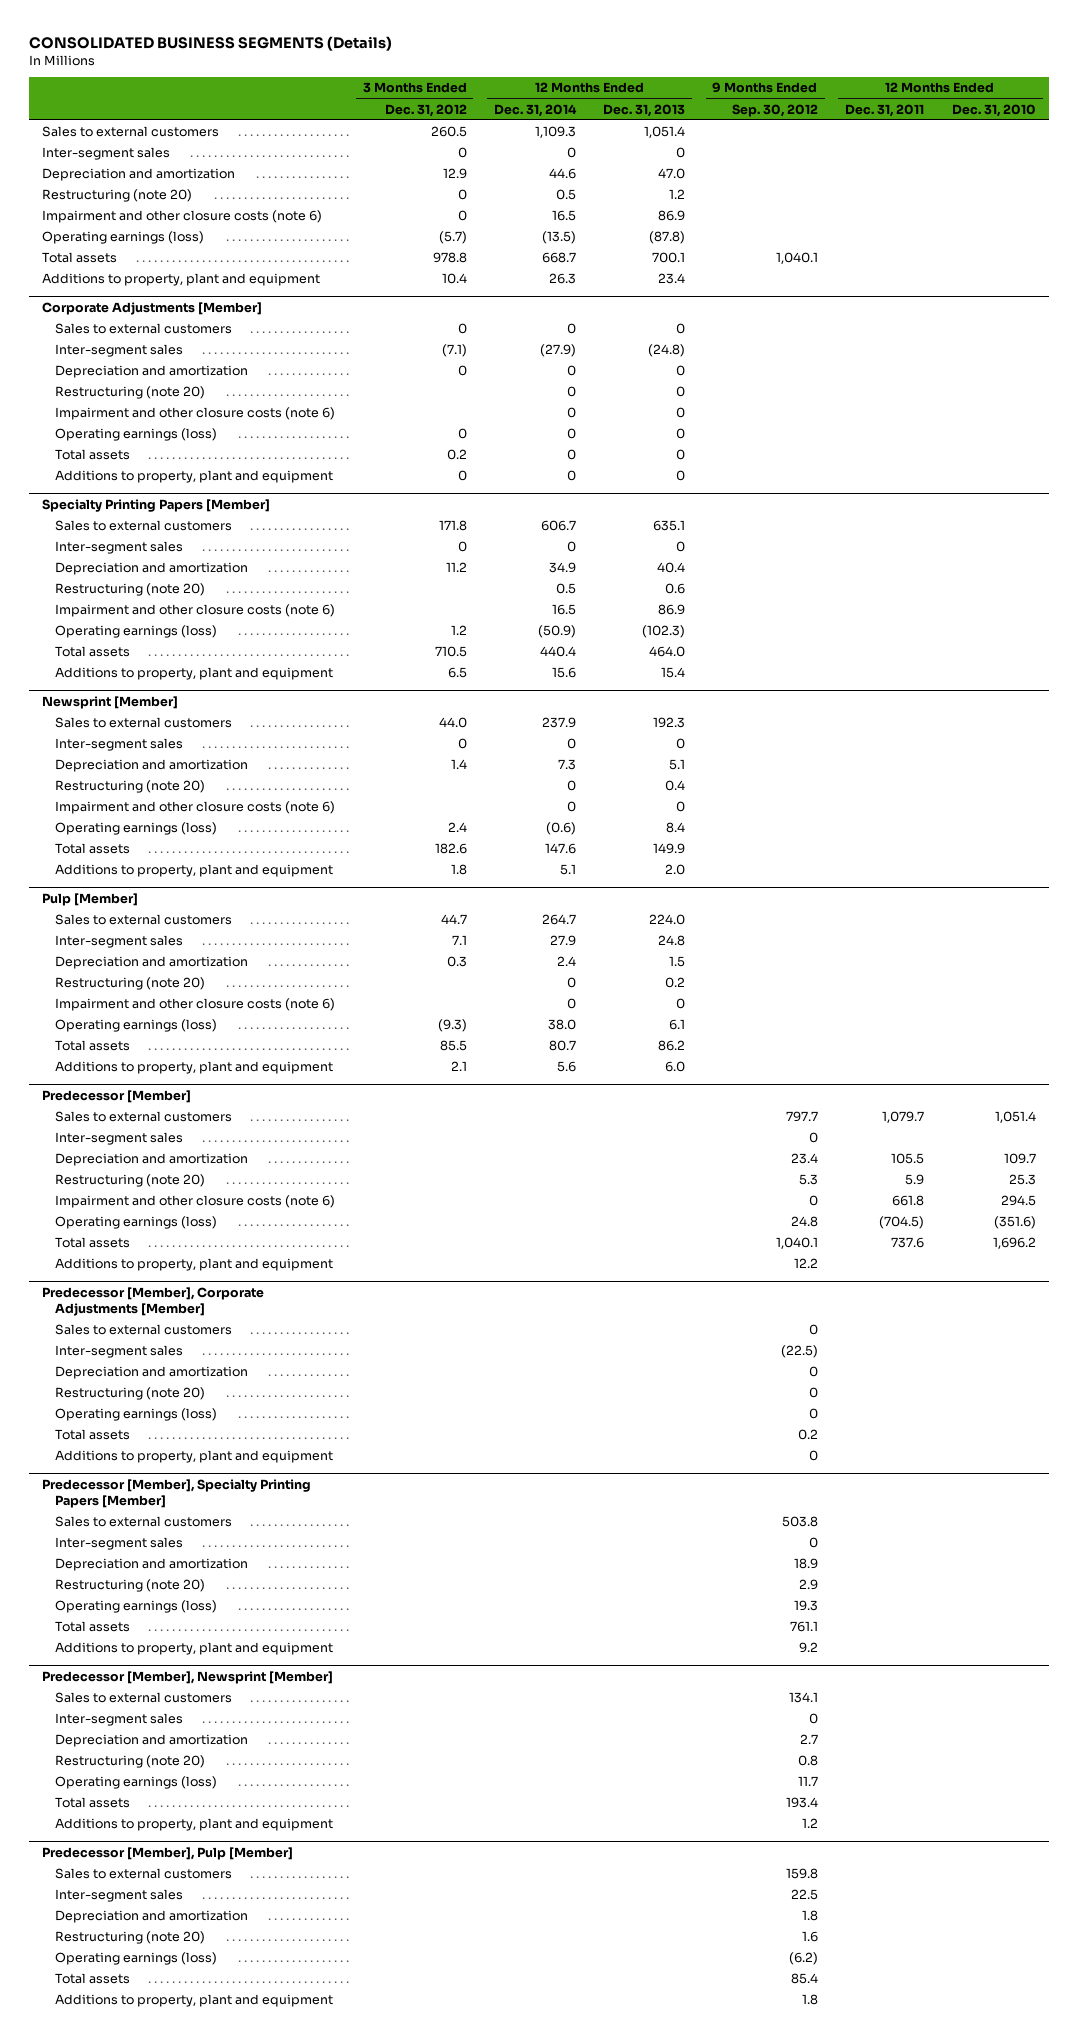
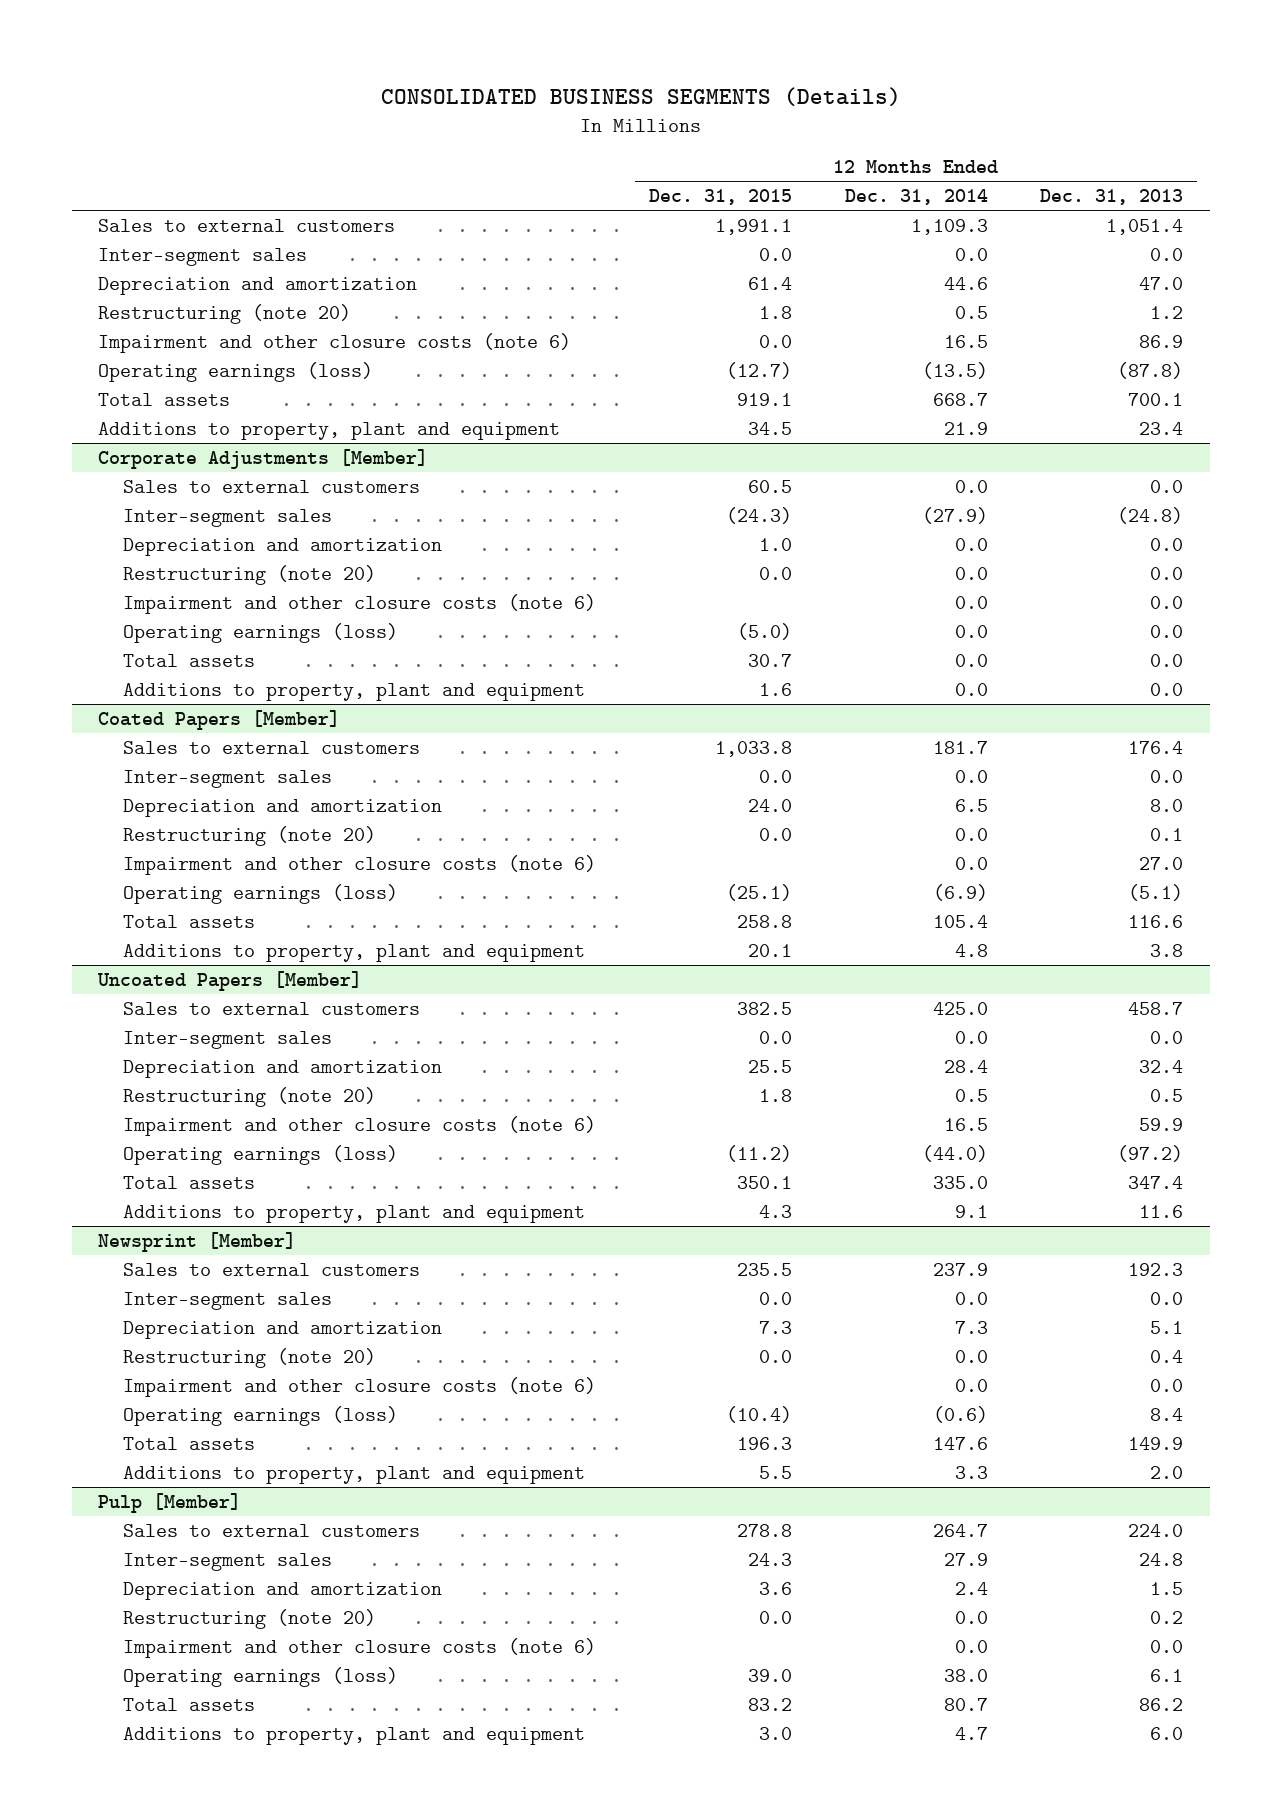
- | 3 Months Ended Dec. 31, 2012 | 12 Months Ended Dec. 31, 2014 | 12 Months Ended Dec. 31, 2013 | 9 Months Ended Sep. 30, 2012 | 12 Months Ended Dec. 31, 2011 | 12 Months Ended Dec. 31, 2010
+ | 12 Months Ended Dec. 31, 2015 | 12 Months Ended Dec. 31, 2014 | 12 Months Ended Dec. 31, 2013
- Inter-segment sales | 0 | 0 | 0 | | |
+ Inter-segment sales | 0.0 | 0.0 | 0.0
- Additions to property, plant and equipment | 10.4 | 26.3 | 23.4 | | |
+ Additions to property, plant and equipment | 34.5 | 21.9 | 23.4
@ Corporate Adjustments [Member]
- Sales to external customers | 0 | 0 | 0 | | |
+ Sales to external customers | 60.5 | 0.0 | 0.0
- Depreciation and amortization | 0 | 0 | 0 | | |
- Restructuring (note 20) | | 0 | 0 | | |
- Impairment and other closure costs (note 6) | | 0 | 0 | | |
- Operating earnings (loss) | 0 | 0 | 0 | | |
- Total assets | 0.2 | 0 | 0 | | |
- Additions to property, plant and equipment | 0 | 0 | 0 | | |
- Specialty Printing Papers [Member]
- Sales to external customers | 171.8 | 606.7 | 635.1 | | |
- Inter-segment sales | 0 | 0 | 0 | | |
- Depreciation and amortization | 11.2 | 34.9 | 40.4 | | |
- Restructuring (note 20) | | 0.5 | 0.6 | | |
- Impairment and other closure costs (note 6) | | 16.5 | 86.9 | | |
- Operating earnings (loss) | 1.2 | (50.9) | (102.3) | | |
- Total assets | 710.5 | 440.4 | 464.0 | | |
- Additions to property, plant and equipment | 6.5 | 15.6 | 15.4 | | |
@ Corporate Adjustments [Member]
+ Depreciation and amortization | 1.0 | 0.0 | 0.0
+ Restructuring (note 20) | 0.0 | 0.0 | 0.0
+ Impairment and other closure costs (note 6) | | 0.0 | 0.0
+ Operating earnings (loss) | (5.0) | 0.0 | 0.0
+ Total assets | 30.7 | 0.0 | 0.0
+ Additions to property, plant and equipment | 1.6 | 0.0 | 0.0
+ Coated Papers [Member]
+ Sales to external customers | 1,033.8 | 181.7 | 176.4
+ Inter-segment sales | 0.0 | 0.0 | 0.0
+ Depreciation and amortization | 24.0 | 6.5 | 8.0
+ Restructuring (note 20) | 0.0 | 0.0 | 0.1
+ Impairment and other closure costs (note 6) | | 0.0 | 27.0
+ Operating earnings (loss) | (25.1) | (6.9) | (5.1)
+ Total assets | 258.8 | 105.4 | 116.6
+ Additions to property, plant and equipment | 20.1 | 4.8 | 3.8
+ Uncoated Papers [Member]
+ Sales to external customers | 382.5 | 425.0 | 458.7
+ Inter-segment sales | 0.0 | 0.0 | 0.0
+ Depreciation and amortization | 25.5 | 28.4 | 32.4
+ Restructuring (note 20) | 1.8 | 0.5 | 0.5
+ Impairment and other closure costs (note 6) | | 16.5 | 59.9
+ Operating earnings (loss) | (11.2) | (44.0) | (97.2)
+ Total assets | 350.1 | 335.0 | 347.4
+ Additions to property, plant and equipment | 4.3 | 9.1 | 11.6
@ Newsprint [Member]
- Inter-segment sales | 0 | 0 | 0 | | |
+ Inter-segment sales | 0.0 | 0.0 | 0.0
- Restructuring (note 20) | | 0 | 0.4 | | |
- Impairment and other closure costs (note 6) | | 0 | 0 | | |
+ Restructuring (note 20) | 0.0 | 0.0 | 0.4
+ Impairment and other closure costs (note 6) | | 0.0 | 0.0
- Additions to property, plant and equipment | 1.8 | 5.1 | 2.0 | | |
+ Additions to property, plant and equipment | 5.5 | 3.3 | 2.0
@ Pulp [Member]
- Restructuring (note 20) | | 0 | 0.2 | | |
- Impairment and other closure costs (note 6) | | 0 | 0 | | |
+ Restructuring (note 20) | 0.0 | 0.0 | 0.2
+ Impairment and other closure costs (note 6) | | 0.0 | 0.0
- Additions to property, plant and equipment | 2.1 | 5.6 | 6.0 | | |
- Predecessor [Member]
- Sales to external customers | | | | 797.7 | 1,079.7 | 1,051.4
- Inter-segment sales | | | | 0 | |
- Depreciation and amortization | | | | 23.4 | 105.5 | 109.7
- Restructuring (note 20) | | | | 5.3 | 5.9 | 25.3
- Impairment and other closure costs (note 6) | | | | 0 | 661.8 | 294.5
- Operating earnings (loss) | | | | 24.8 | (704.5) | (351.6)
- Total assets | | | | 1,040.1 | 737.6 | 1,696.2
- Additions to property, plant and equipment | | | | 12.2 | |
- Predecessor [Member], Corporate Adjustments [Member]
- Sales to external customers | | | | 0 | |
- Inter-segment sales | | | | (22.5) | |
- Depreciation and amortization | | | | 0 | |
- Restructuring (note 20) | | | | 0 | |
- Operating earnings (loss) | | | | 0 | |
- Total assets | | | | 0.2 | |
- Additions to property, plant and equipment | | | | 0 | |
- Predecessor [Member], Specialty Printing Papers [Member]
- Sales to external customers | | | | 503.8 | |
- Inter-segment sales | | | | 0 | |
- Depreciation and amortization | | | | 18.9 | |
- Restructuring (note 20) | | | | 2.9 | |
- Operating earnings (loss) | | | | 19.3 | |
- Total assets | | | | 761.1 | |
- Additions to property, plant and equipment | | | | 9.2 | |
- Predecessor [Member], Newsprint [Member]
- Sales to external customers | | | | 134.1 | |
- Inter-segment sales | | | | 0 | |
- Depreciation and amortization | | | | 2.7 | |
- Restructuring (note 20) | | | | 0.8 | |
- Operating earnings (loss) | | | | 11.7 | |
- Total assets | | | | 193.4 | |
- Additions to property, plant and equipment | | | | 1.2 | |
- Predecessor [Member], Pulp [Member]
- Sales to external customers | | | | 159.8 | |
- Inter-segment sales | | | | 22.5 | |
- Depreciation and amortization | | | | 1.8 | |
- Restructuring (note 20) | | | | 1.6 | |
- Operating earnings (loss) | | | | (6.2) | |
- Total assets | | | | 85.4 | |
- Additions to property, plant and equipment | | | | 1.8 | |
@ Pulp [Member]
+ Additions to property, plant and equipment | 3.0 | 4.7 | 6.0

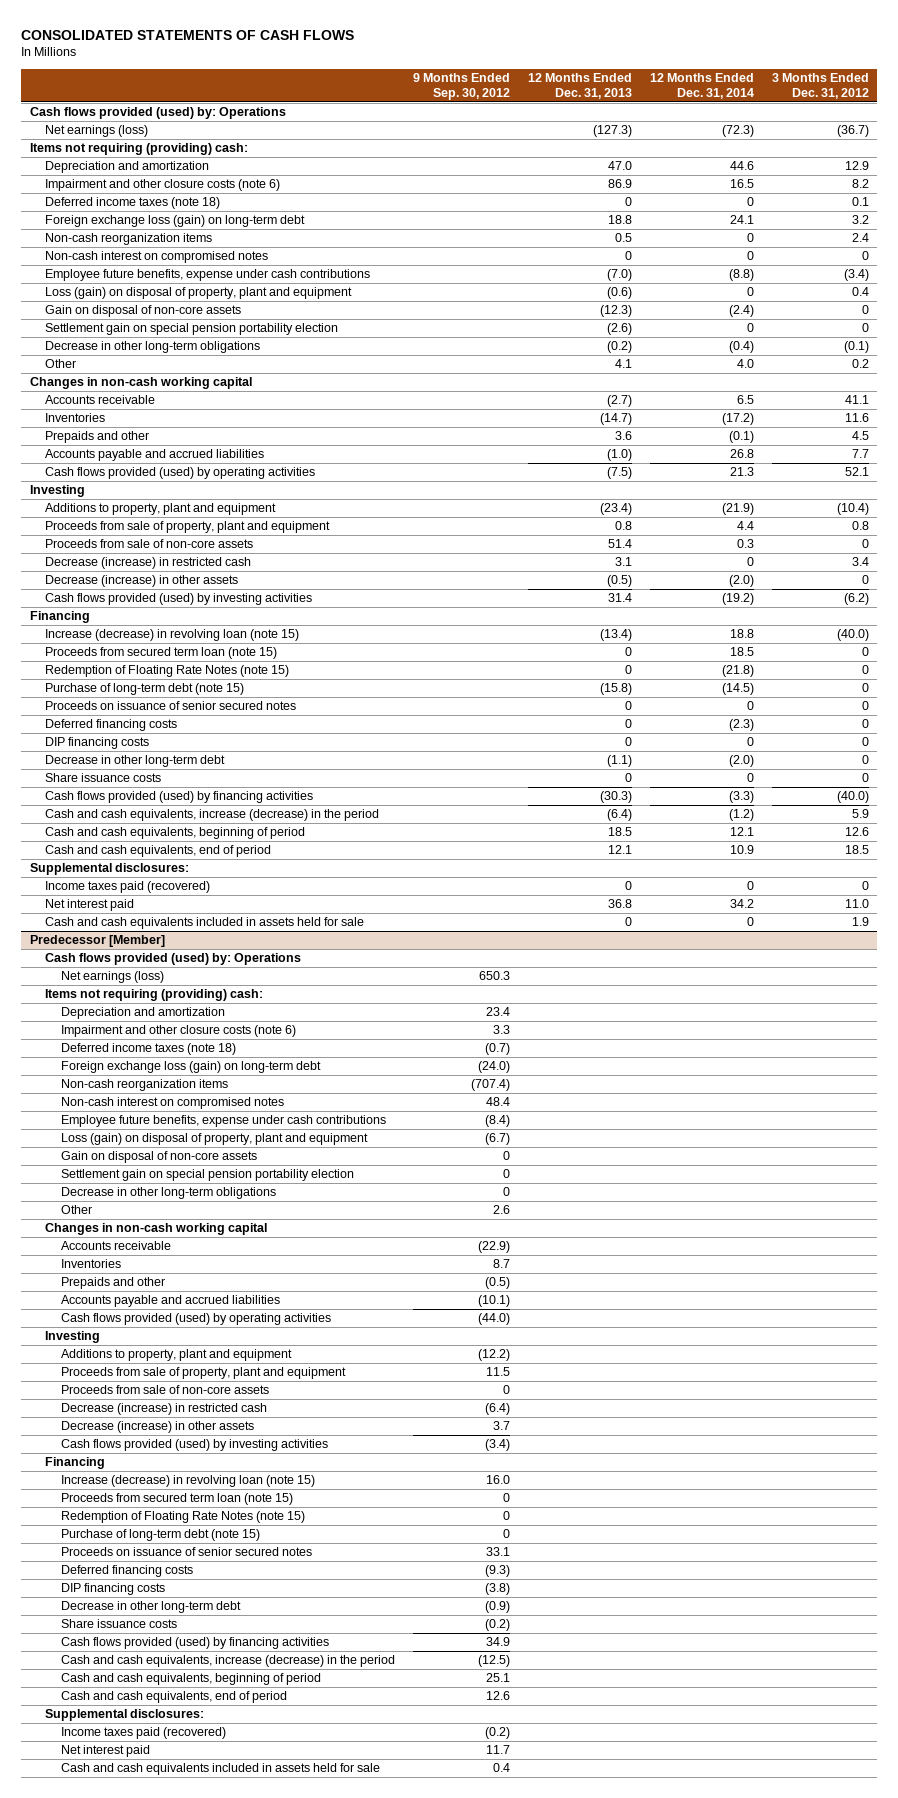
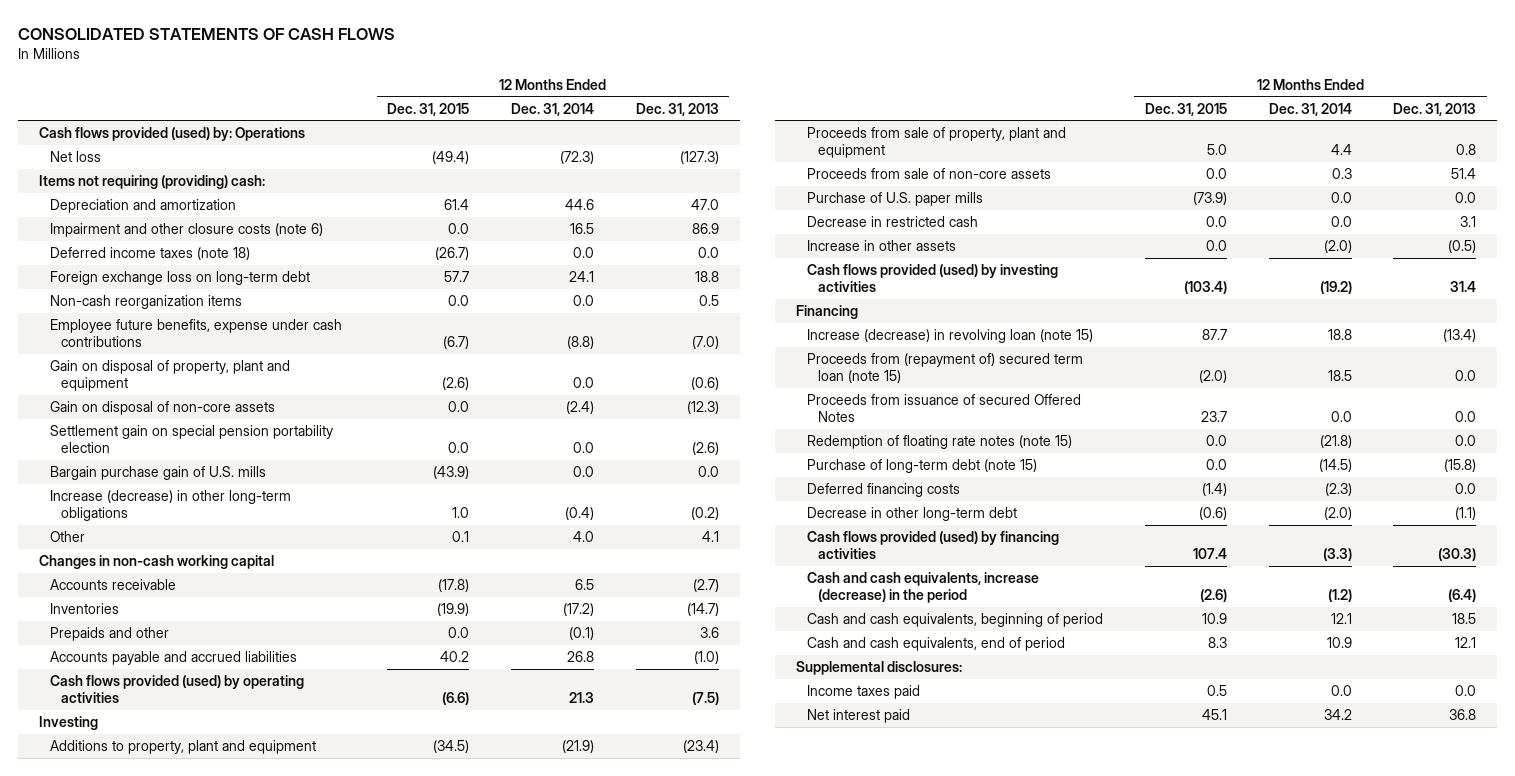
- | 9 Months Ended Sep. 30, 2012 | 12 Months Ended Dec. 31, 2013 | 12 Months Ended Dec. 31, 2014 | 3 Months Ended Dec. 31, 2012
+ | 12 Months Ended Dec. 31, 2015 | 12 Months Ended Dec. 31, 2014 | 12 Months Ended Dec. 31, 2013
- Net earnings (loss) | | (127.3) | (72.3) | (36.7)
+ Net loss | (49.4) | (72.3) | (127.3)
- Deferred income taxes (note 18) | | 0 | 0 | 0.1
- Foreign exchange loss (gain) on long-term debt | | 18.8 | 24.1 | 3.2
- Non-cash reorganization items | | 0.5 | 0 | 2.4
- Non-cash interest on compromised notes | | 0 | 0 | 0
+ Deferred income taxes (note 18) | (26.7) | 0.0 | 0.0
+ Foreign exchange loss on long-term debt | 57.7 | 24.1 | 18.8
+ Non-cash reorganization items | 0.0 | 0.0 | 0.5
- Loss (gain) on disposal of property, plant and equipment | | (0.6) | 0 | 0.4
+ Gain on disposal of property, plant and equipment | (2.6) | 0.0 | (0.6)
- Settlement gain on special pension portability election | | (2.6) | 0 | 0
- Decrease in other long-term obligations | | (0.2) | (0.4) | (0.1)
+ Settlement gain on special pension portability election | 0.0 | 0.0 | (2.6)
+ Bargain purchase gain of U.S. mills | (43.9) | 0.0 | 0.0
+ Increase (decrease) in other long-term obligations | 1.0 | (0.4) | (0.2)
- Decrease (increase) in restricted cash | | 3.1 | 0 | 3.4
- Decrease (increase) in other assets | | (0.5) | (2.0) | 0
+ Purchase of U.S. paper mills | (73.9) | 0.0 | 0.0
+ Decrease in restricted cash | 0.0 | 0.0 | 3.1
+ Increase in other assets | 0.0 | (2.0) | (0.5)
- Proceeds from secured term loan (note 15) | | 0 | 18.5 | 0
- Redemption of Floating Rate Notes (note 15) | | 0 | (21.8) | 0
+ Proceeds from (repayment of) secured term loan (note 15) | (2.0) | 18.5 | 0.0
+ Proceeds from issuance of secured Offered Notes | 23.7 | 0.0 | 0.0
+ Redemption of floating rate notes (note 15) | 0.0 | (21.8) | 0.0
- Proceeds on issuance of senior secured notes | | 0 | 0 | 0
- Deferred financing costs | | 0 | (2.3) | 0
- DIP financing costs | | 0 | 0 | 0
+ Deferred financing costs | (1.4) | (2.3) | 0.0
- Share issuance costs | | 0 | 0 | 0
- Income taxes paid (recovered) | | 0 | 0 | 0
+ Income taxes paid | 0.5 | 0.0 | 0.0
- Cash and cash equivalents included in assets held for sale | | 0 | 0 | 1.9
- Predecessor [Member]
- Cash flows provided (used) by: Operations
- Net earnings (loss) | 650.3 | | |
- Items not requiring (providing) cash:
- Depreciation and amortization | 23.4 | | |
- Impairment and other closure costs (note 6) | 3.3 | | |
- Deferred income taxes (note 18) | (0.7) | | |
- Foreign exchange loss (gain) on long-term debt | (24.0) | | |
- Non-cash reorganization items | (707.4) | | |
- Non-cash interest on compromised notes | 48.4 | | |
- Employee future benefits, expense under cash contributions | (8.4) | | |
- Loss (gain) on disposal of property, plant and equipment | (6.7) | | |
- Gain on disposal of non-core assets | 0 | | |
- Settlement gain on special pension portability election | 0 | | |
- Decrease in other long-term obligations | 0 | | |
- Other | 2.6 | | |
- Changes in non-cash working capital
- Accounts receivable | (22.9) | | |
- Inventories | 8.7 | | |
- Prepaids and other | (0.5) | | |
- Accounts payable and accrued liabilities | (10.1) | | |
- Cash flows provided (used) by operating activities | (44.0) | | |
- Investing
- Additions to property, plant and equipment | (12.2) | | |
- Proceeds from sale of property, plant and equipment | 11.5 | | |
- Proceeds from sale of non-core assets | 0 | | |
- Decrease (increase) in restricted cash | (6.4) | | |
- Decrease (increase) in other assets | 3.7 | | |
- Cash flows provided (used) by investing activities | (3.4) | | |
- Financing
- Increase (decrease) in revolving loan (note 15) | 16.0 | | |
- Proceeds from secured term loan (note 15) | 0 | | |
- Redemption of Floating Rate Notes (note 15) | 0 | | |
- Purchase of long-term debt (note 15) | 0 | | |
- Proceeds on issuance of senior secured notes | 33.1 | | |
- Deferred financing costs | (9.3) | | |
- DIP financing costs | (3.8) | | |
- Decrease in other long-term debt | (0.9) | | |
- Share issuance costs | (0.2) | | |
- Cash flows provided (used) by financing activities | 34.9 | | |
- Cash and cash equivalents, increase (decrease) in the period | (12.5) | | |
- Cash and cash equivalents, beginning of period | 25.1 | | |
- Cash and cash equivalents, end of period | 12.6 | | |
- Supplemental disclosures:
- Income taxes paid (recovered) | (0.2) | | |
- Net interest paid | 11.7 | | |
- Cash and cash equivalents included in assets held for sale | 0.4 | | |

